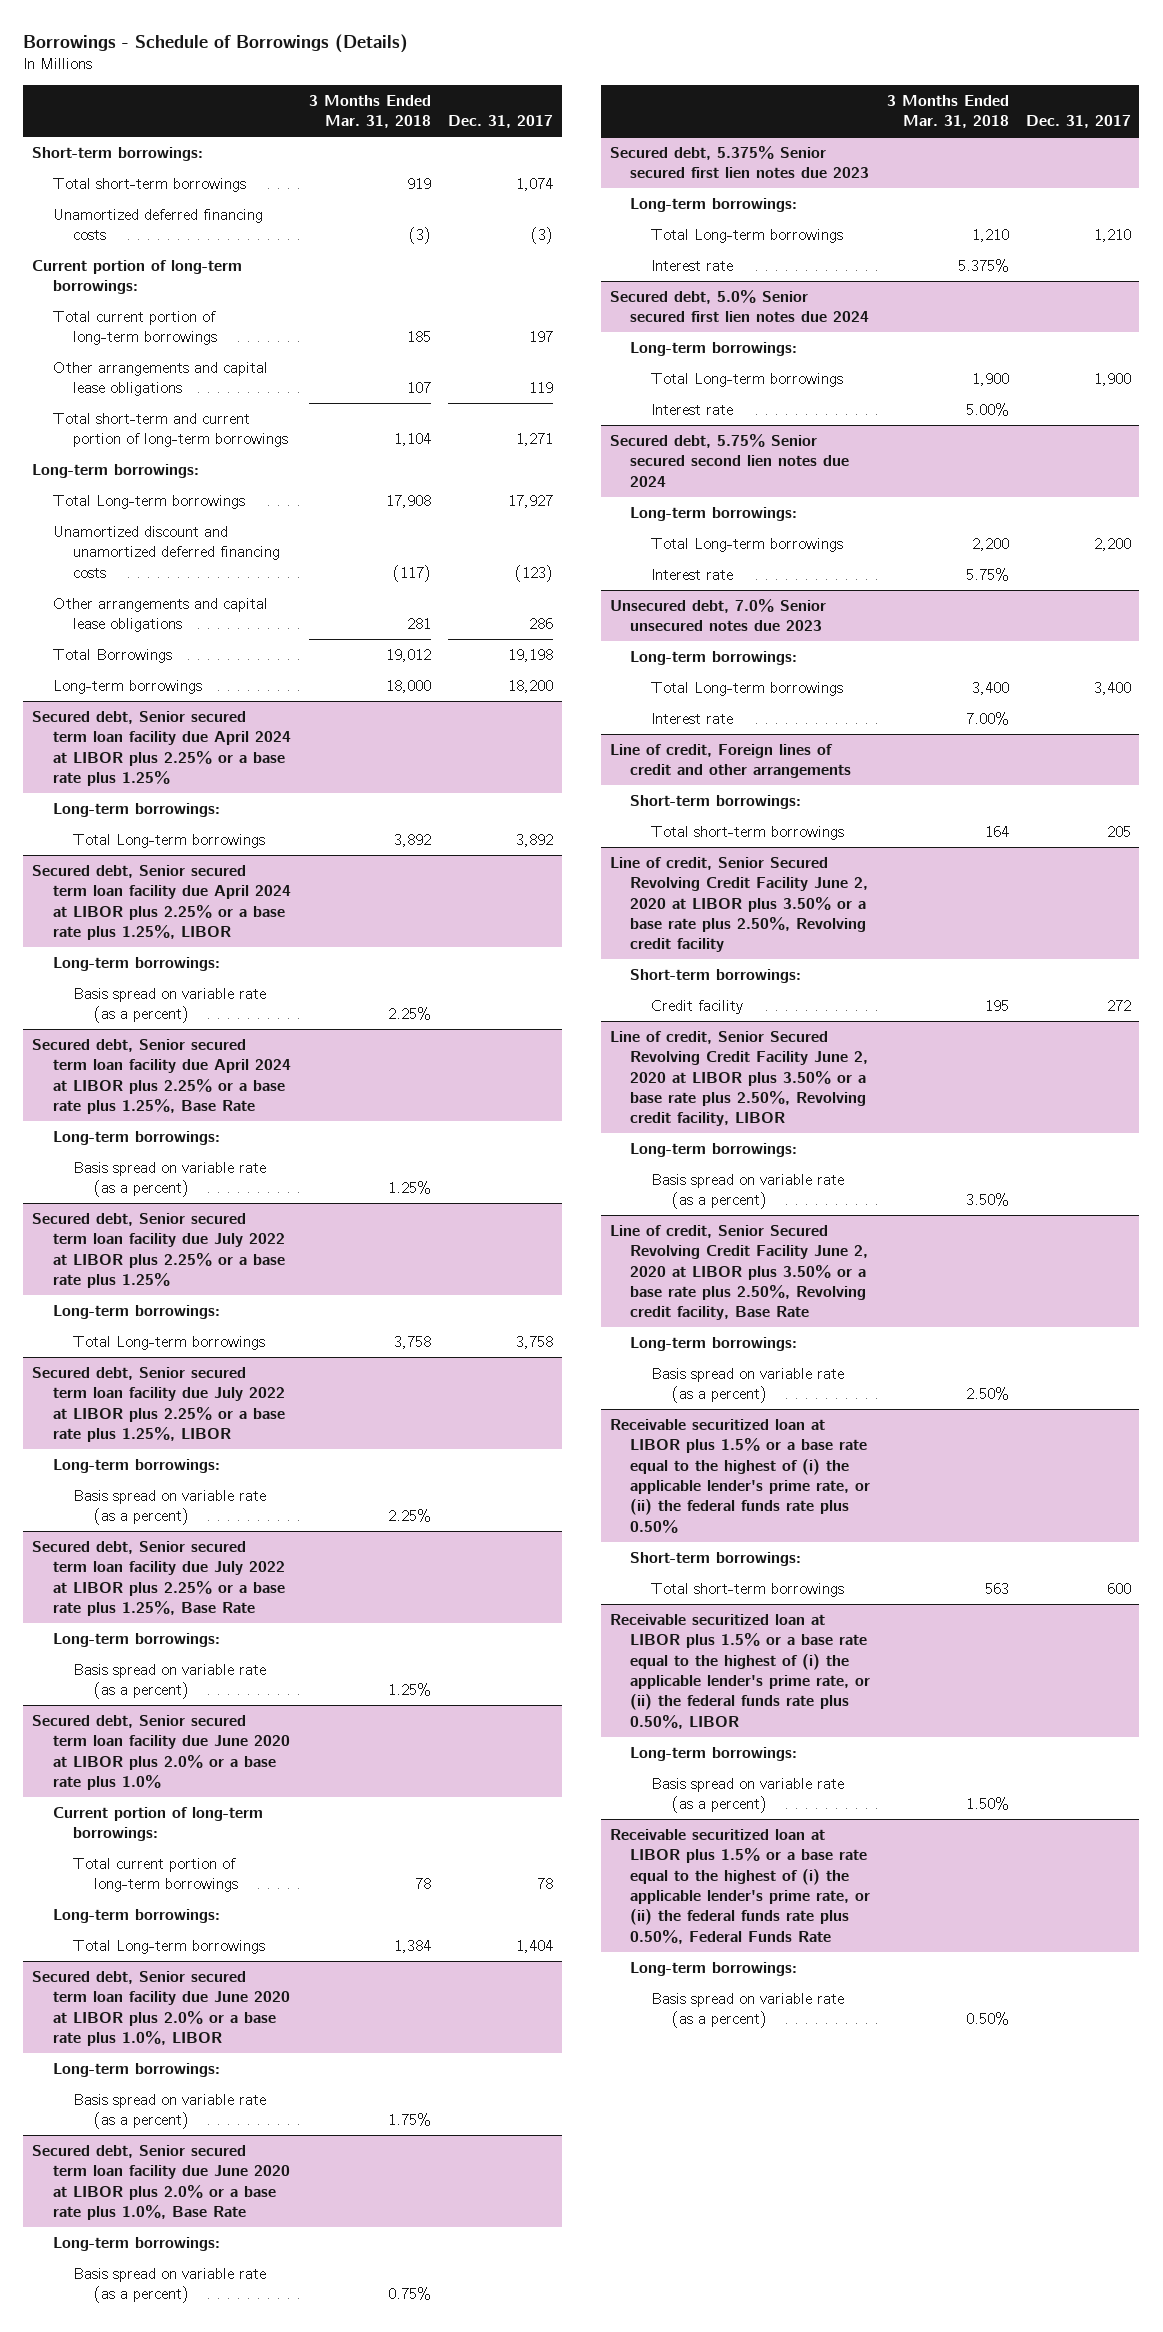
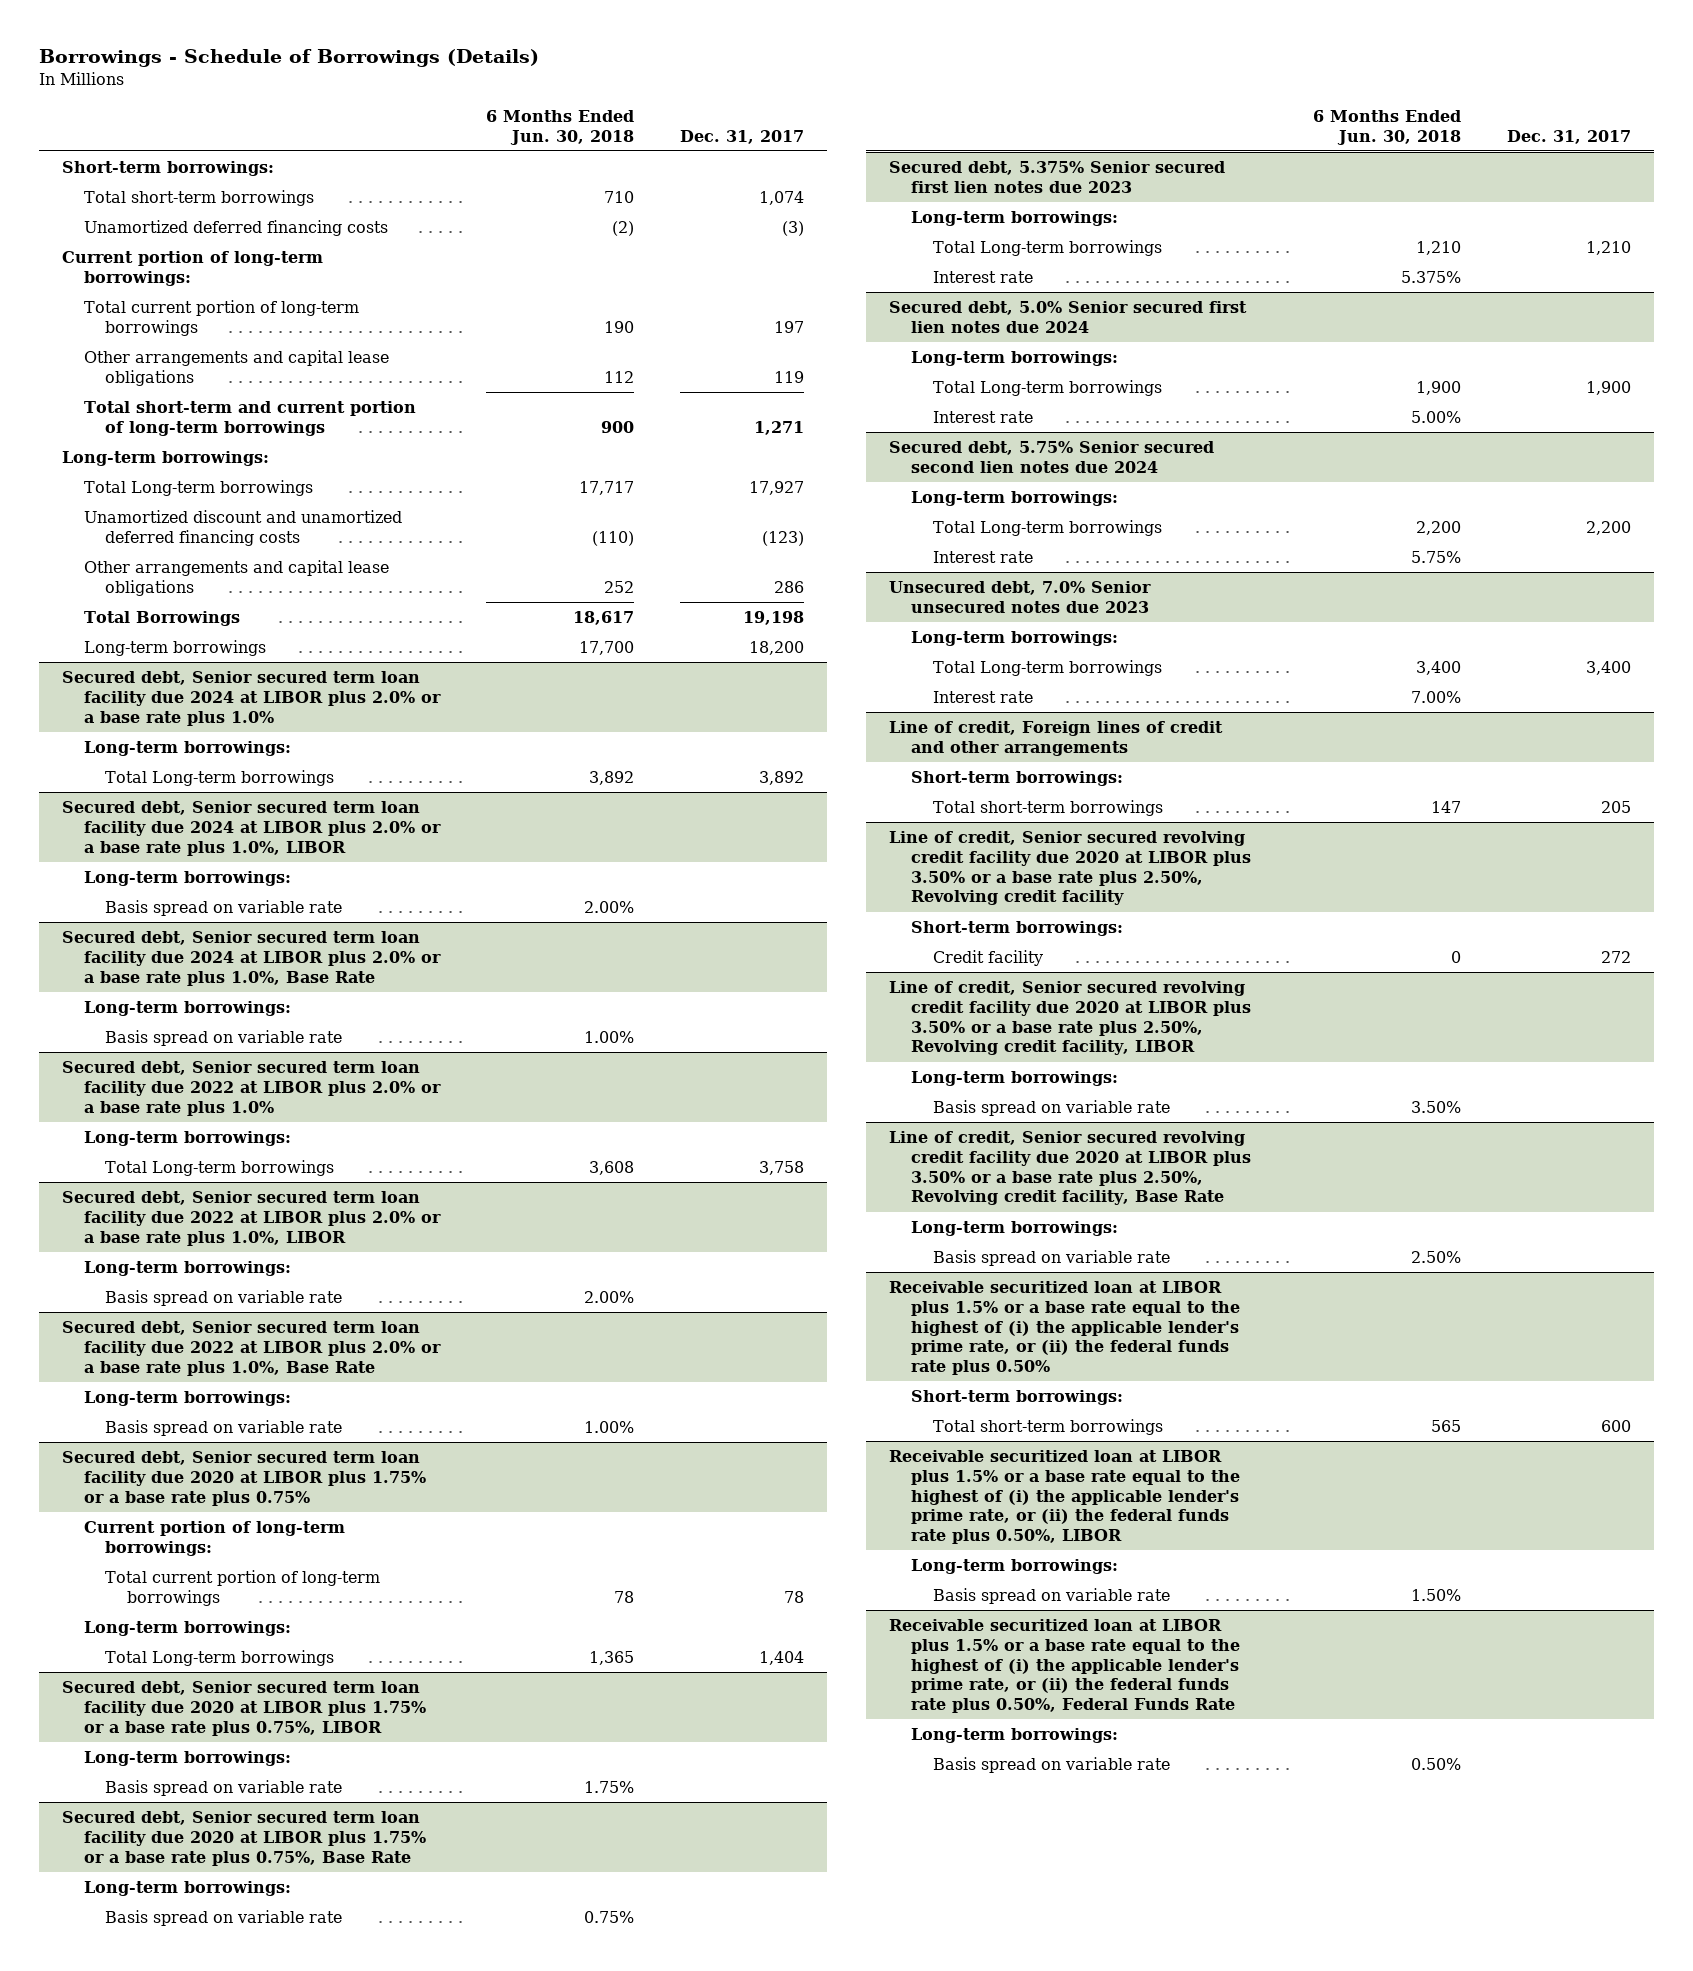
- | 3 Months Ended Mar. 31, 2018 | Dec. 31, 2017
+ | 6 Months Ended Jun. 30, 2018 | Dec. 31, 2017
- Secured debt, Senior secured term loan facility due April 2024 at LIBOR plus 2.25% or a base rate plus 1.25%
+ Secured debt, Senior secured term loan facility due 2024 at LIBOR plus 2.0% or a base rate plus 1.0%
- Secured debt, Senior secured term loan facility due April 2024 at LIBOR plus 2.25% or a base rate plus 1.25%, LIBOR
+ Secured debt, Senior secured term loan facility due 2024 at LIBOR plus 2.0% or a base rate plus 1.0%, LIBOR
- Basis spread on variable rate (as a percent) | 2.25% |
- Secured debt, Senior secured term loan facility due April 2024 at LIBOR plus 2.25% or a base rate plus 1.25%, Base Rate
+ Basis spread on variable rate | 2.00% |
+ Secured debt, Senior secured term loan facility due 2024 at LIBOR plus 2.0% or a base rate plus 1.0%, Base Rate
- Basis spread on variable rate (as a percent) | 1.25% |
- Secured debt, Senior secured term loan facility due July 2022 at LIBOR plus 2.25% or a base rate plus 1.25%
+ Basis spread on variable rate | 1.00% |
+ Secured debt, Senior secured term loan facility due 2022 at LIBOR plus 2.0% or a base rate plus 1.0%
- Secured debt, Senior secured term loan facility due July 2022 at LIBOR plus 2.25% or a base rate plus 1.25%, LIBOR
+ Secured debt, Senior secured term loan facility due 2022 at LIBOR plus 2.0% or a base rate plus 1.0%, LIBOR
- Basis spread on variable rate (as a percent) | 2.25% |
- Secured debt, Senior secured term loan facility due July 2022 at LIBOR plus 2.25% or a base rate plus 1.25%, Base Rate
+ Basis spread on variable rate | 2.00% |
+ Secured debt, Senior secured term loan facility due 2022 at LIBOR plus 2.0% or a base rate plus 1.0%, Base Rate
- Basis spread on variable rate (as a percent) | 1.25% |
- Secured debt, Senior secured term loan facility due June 2020 at LIBOR plus 2.0% or a base rate plus 1.0%
+ Basis spread on variable rate | 1.00% |
+ Secured debt, Senior secured term loan facility due 2020 at LIBOR plus 1.75% or a base rate plus 0.75%
- Secured debt, Senior secured term loan facility due June 2020 at LIBOR plus 2.0% or a base rate plus 1.0%, LIBOR
+ Secured debt, Senior secured term loan facility due 2020 at LIBOR plus 1.75% or a base rate plus 0.75%, LIBOR
- Basis spread on variable rate (as a percent) | 1.75% |
- Secured debt, Senior secured term loan facility due June 2020 at LIBOR plus 2.0% or a base rate plus 1.0%, Base Rate
+ Basis spread on variable rate | 1.75% |
+ Secured debt, Senior secured term loan facility due 2020 at LIBOR plus 1.75% or a base rate plus 0.75%, Base Rate
- Basis spread on variable rate (as a percent) | 0.75% |
+ Basis spread on variable rate | 0.75% |
- Line of credit, Senior Secured Revolving Credit Facility June 2, 2020 at LIBOR plus 3.50% or a base rate plus 2.50%, Revolving credit facility
+ Line of credit, Senior secured revolving credit facility due 2020 at LIBOR plus 3.50% or a base rate plus 2.50%, Revolving credit facility
- Line of credit, Senior Secured Revolving Credit Facility June 2, 2020 at LIBOR plus 3.50% or a base rate plus 2.50%, Revolving credit facility, LIBOR
+ Line of credit, Senior secured revolving credit facility due 2020 at LIBOR plus 3.50% or a base rate plus 2.50%, Revolving credit facility, LIBOR
- Basis spread on variable rate (as a percent) | 3.50% |
- Line of credit, Senior Secured Revolving Credit Facility June 2, 2020 at LIBOR plus 3.50% or a base rate plus 2.50%, Revolving credit facility, Base Rate
+ Basis spread on variable rate | 3.50% |
+ Line of credit, Senior secured revolving credit facility due 2020 at LIBOR plus 3.50% or a base rate plus 2.50%, Revolving credit facility, Base Rate
- Basis spread on variable rate (as a percent) | 2.50% |
+ Basis spread on variable rate | 2.50% |
@ Receivable securitized loan at LIBOR plus 1.5% or a base rate equal to the highest of (i) the applicable lender's prime rate, or (ii) the federal funds rate plus 0.50%, LIBOR
- Basis spread on variable rate (as a percent) | 1.50% |
+ Basis spread on variable rate | 1.50% |
@ Receivable securitized loan at LIBOR plus 1.5% or a base rate equal to the highest of (i) the applicable lender's prime rate, or (ii) the federal funds rate plus 0.50%, Federal Funds Rate
- Basis spread on variable rate (as a percent) | 0.50% |
+ Basis spread on variable rate | 0.50% |

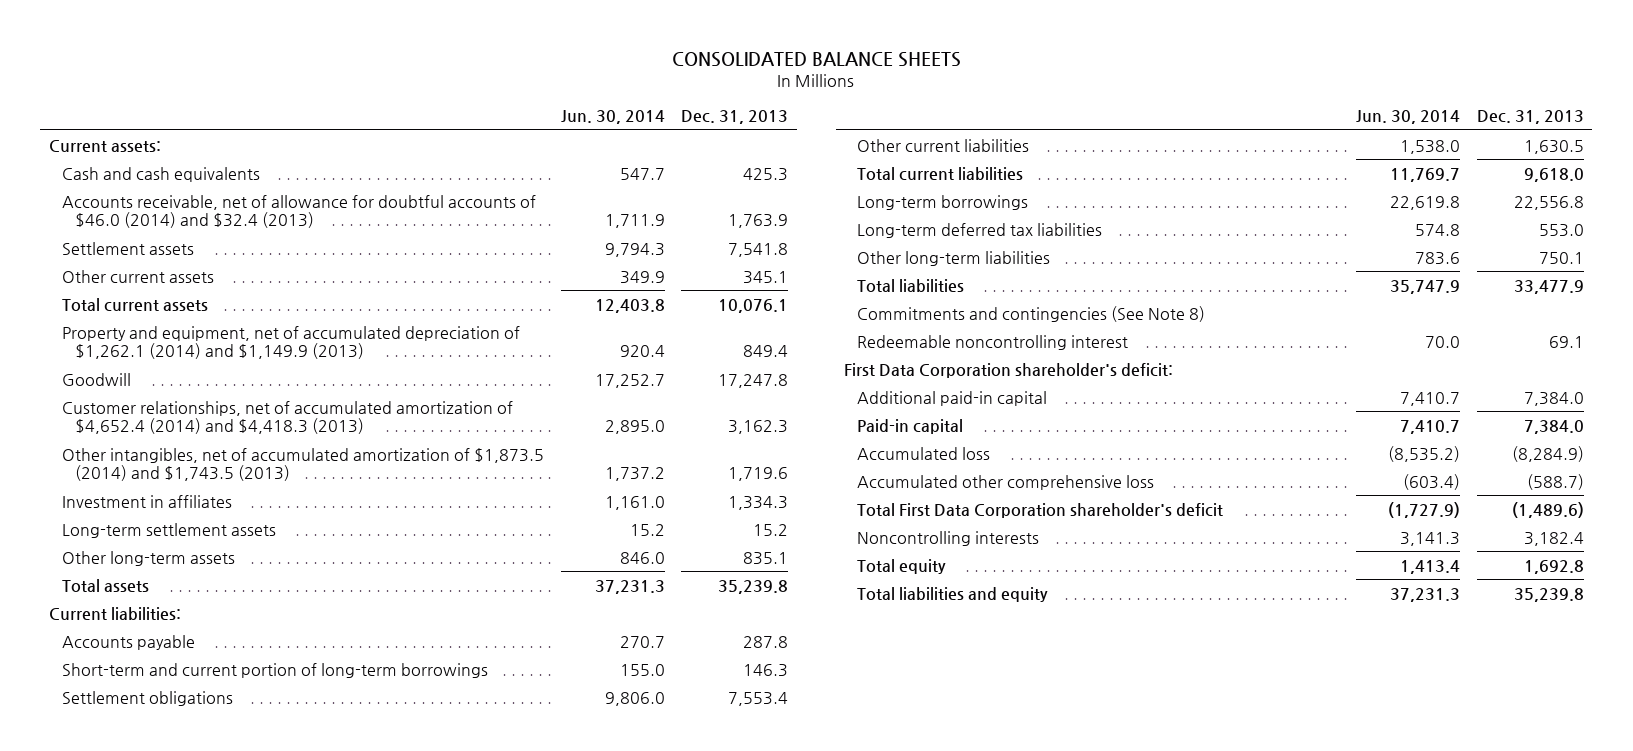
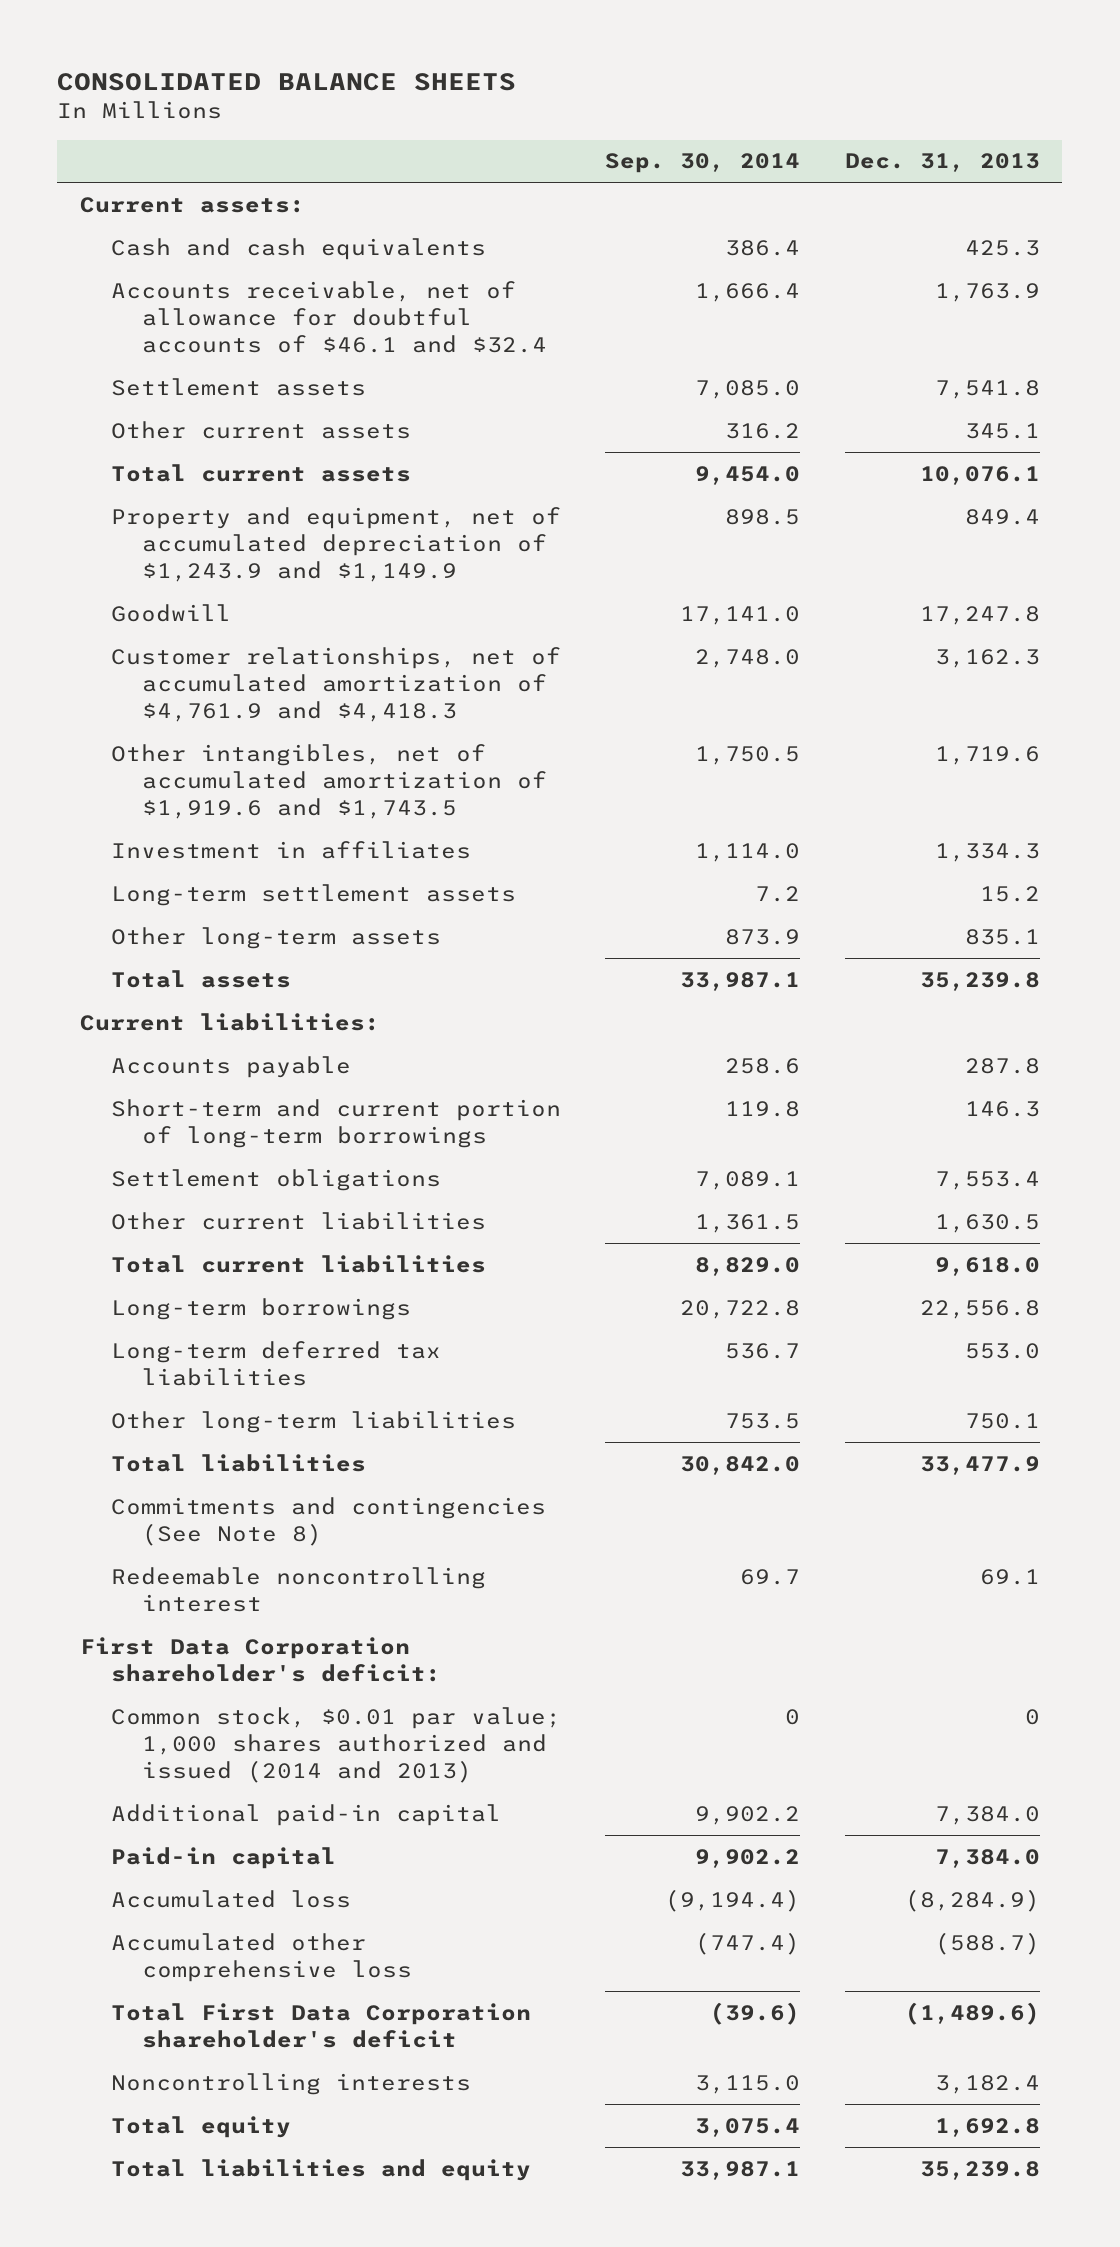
- | Jun. 30, 2014 | Dec. 31, 2013
+ | Sep. 30, 2014 | Dec. 31, 2013
- Accounts receivable, net of allowance for doubtful accounts of $46.0 (2014) and $32.4 (2013) | 1,711.9 | 1,763.9
+ Accounts receivable, net of allowance for doubtful accounts of $46.1 and $32.4 | 1,666.4 | 1,763.9
- Property and equipment, net of accumulated depreciation of $1,262.1 (2014) and $1,149.9 (2013) | 920.4 | 849.4
+ Property and equipment, net of accumulated depreciation of $1,243.9 and $1,149.9 | 898.5 | 849.4
- Customer relationships, net of accumulated amortization of $4,652.4 (2014) and $4,418.3 (2013) | 2,895.0 | 3,162.3
- Other intangibles, net of accumulated amortization of $1,873.5 (2014) and $1,743.5 (2013) | 1,737.2 | 1,719.6
+ Customer relationships, net of accumulated amortization of $4,761.9 and $4,418.3 | 2,748.0 | 3,162.3
+ Other intangibles, net of accumulated amortization of $1,919.6 and $1,743.5 | 1,750.5 | 1,719.6
+ Common stock, $0.01 par value; 1,000 shares authorized and issued (2014 and 2013) | 0 | 0

